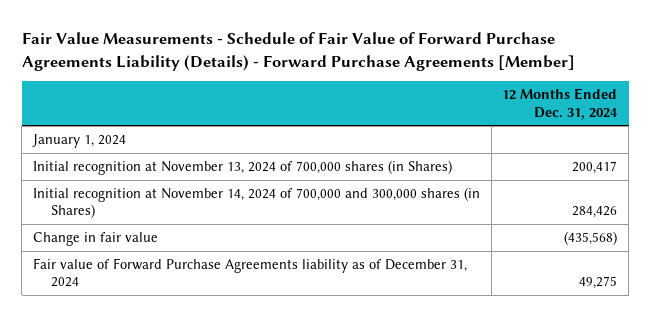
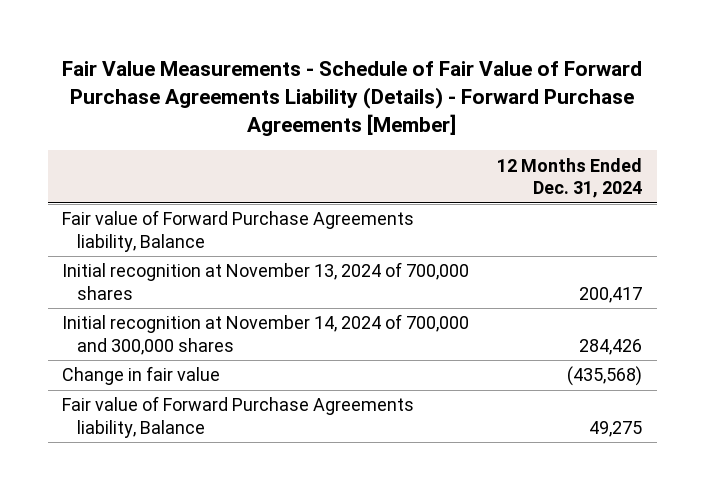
- January 1, 2024
- Initial recognition at November 13, 2024 of 700,000 shares (in Shares) | 200,417
- Initial recognition at November 14, 2024 of 700,000 and 300,000 shares (in Shares) | 284,426
+ Fair value of Forward Purchase Agreements liability, Balance
+ Initial recognition at November 13, 2024 of 700,000 shares | 200,417
+ Initial recognition at November 14, 2024 of 700,000 and 300,000 shares | 284,426
- Fair value of Forward Purchase Agreements liability as of December 31, 2024 | 49,275
+ Fair value of Forward Purchase Agreements liability, Balance | 49,275

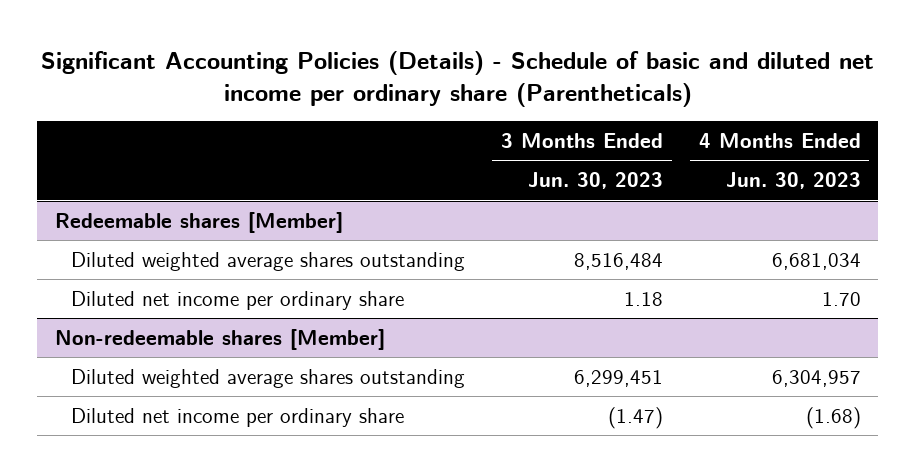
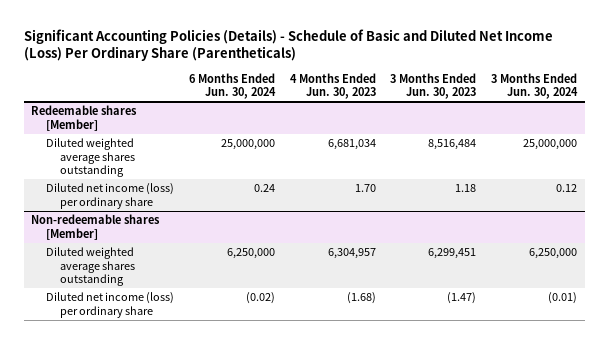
- Significant Accounting Policies (Details) - Schedule of basic and diluted net income per ordinary share (Parentheticals)
+ Significant Accounting Policies (Details) - Schedule of Basic and Diluted Net Income (Loss) Per Ordinary Share (Parentheticals)
- | 3 Months Ended Jun. 30, 2023 | 4 Months Ended Jun. 30, 2023
+ | 6 Months Ended Jun. 30, 2024 | 4 Months Ended Jun. 30, 2023 | 3 Months Ended Jun. 30, 2023 | 3 Months Ended Jun. 30, 2024
@ Redeemable shares [Member]
- Diluted net income per ordinary share | 1.18 | 1.70
+ Diluted net income (loss) per ordinary share | 0.24 | 1.70 | 1.18 | 0.12
@ Non-redeemable shares [Member]
- Diluted net income per ordinary share | (1.47) | (1.68)
+ Diluted net income (loss) per ordinary share | (0.02) | (1.68) | (1.47) | (0.01)

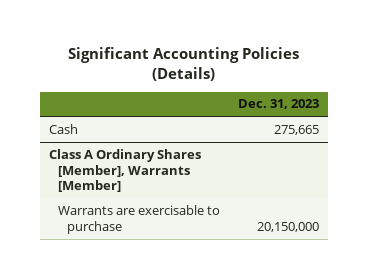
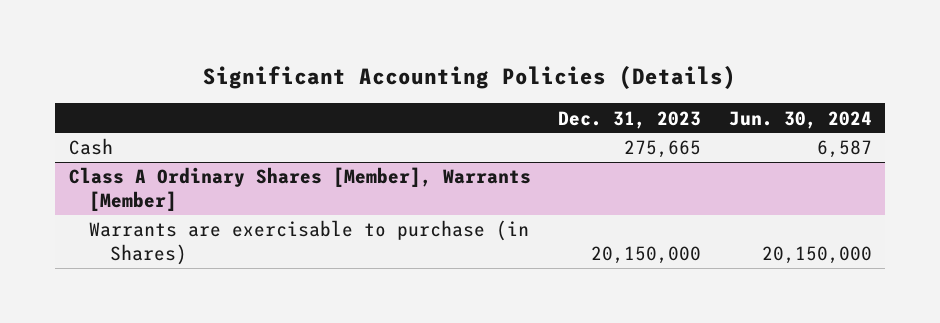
- | Dec. 31, 2023
+ | Dec. 31, 2023 | Jun. 30, 2024
@ Class A Ordinary Shares [Member], Warrants [Member]
- Warrants are exercisable to purchase | 20,150,000
+ Warrants are exercisable to purchase (in Shares) | 20,150,000 | 20,150,000

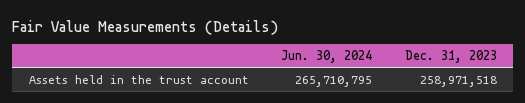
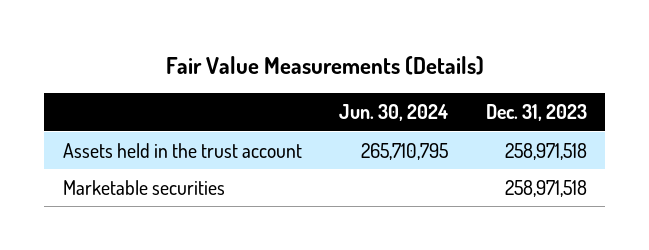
+ Marketable securities | | 258,971,518

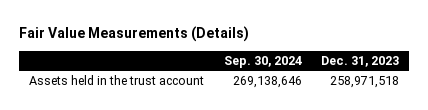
- | Jun. 30, 2024 | Dec. 31, 2023
+ | Sep. 30, 2024 | Dec. 31, 2023
- Marketable securities | | 258,971,518

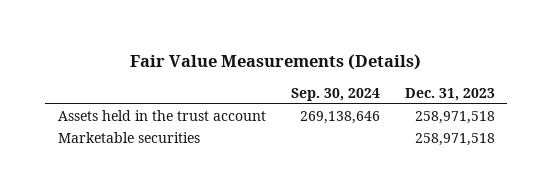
+ Marketable securities | | 258,971,518

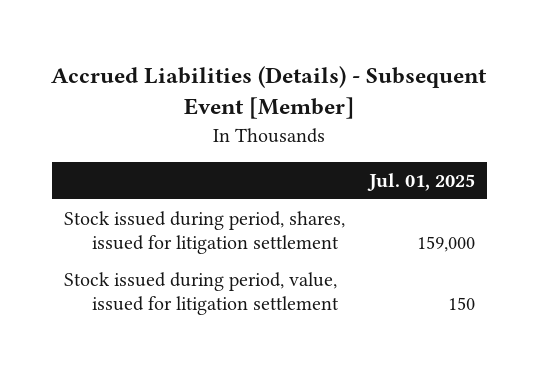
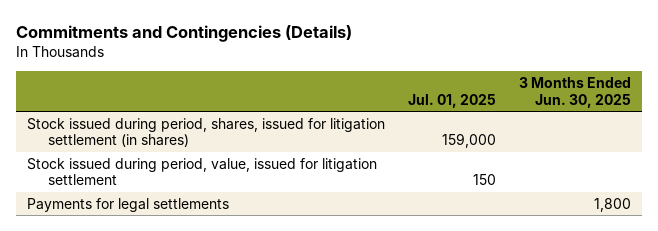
- Accrued Liabilities (Details) - Subsequent Event [Member]
+ Commitments and Contingencies (Details)
- | Jul. 01, 2025
+ | Jul. 01, 2025 | 3 Months Ended Jun. 30, 2025
- Stock issued during period, shares, issued for litigation settlement | 159,000
+ Stock issued during period, shares, issued for litigation settlement (in shares) | 159,000 |
+ Payments for legal settlements | | 1,800

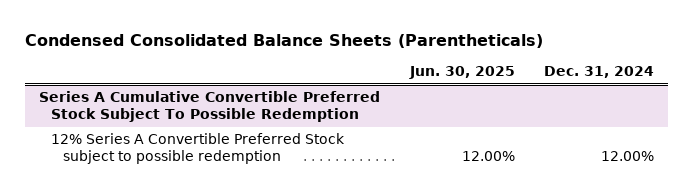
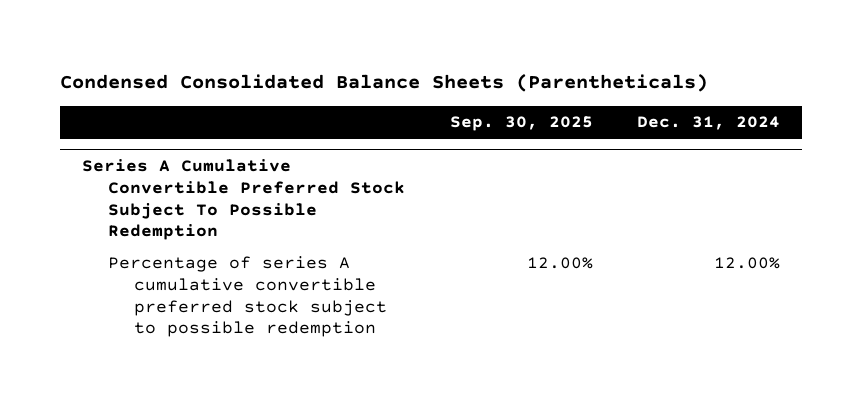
- | Jun. 30, 2025 | Dec. 31, 2024
+ | Sep. 30, 2025 | Dec. 31, 2024
@ Series A Cumulative Convertible Preferred Stock Subject To Possible Redemption
- 12% Series A Convertible Preferred Stock subject to possible redemption | 12.00% | 12.00%
+ Percentage of series A cumulative convertible preferred stock subject to possible redemption | 12.00% | 12.00%

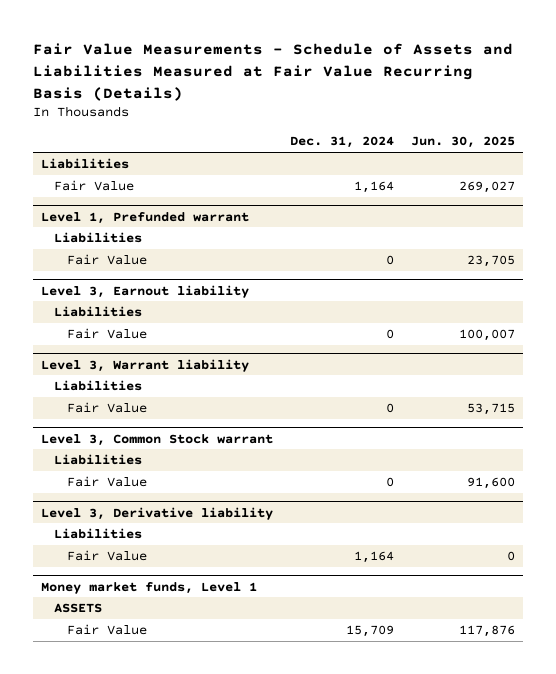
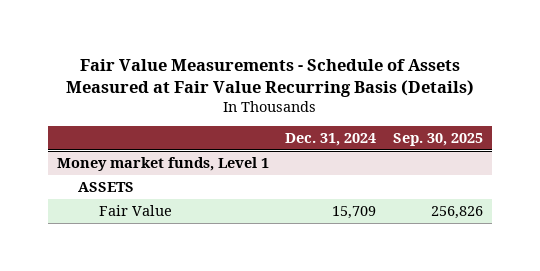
- Fair Value Measurements - Schedule of Assets and Liabilities Measured at Fair Value Recurring Basis (Details)
+ Fair Value Measurements - Schedule of Assets Measured at Fair Value Recurring Basis (Details)
- | Dec. 31, 2024 | Jun. 30, 2025
+ | Dec. 31, 2024 | Sep. 30, 2025
- Liabilities
- Fair Value | 1,164 | 269,027
- Level 1, Prefunded warrant
- Liabilities
- Fair Value | 0 | 23,705
- Level 3, Earnout liability
- Liabilities
- Fair Value | 0 | 100,007
- Level 3, Warrant liability
- Liabilities
- Fair Value | 0 | 53,715
- Level 3, Common Stock warrant
- Liabilities
- Fair Value | 0 | 91,600
- Level 3, Derivative liability
- Liabilities
- Fair Value | 1,164 | 0

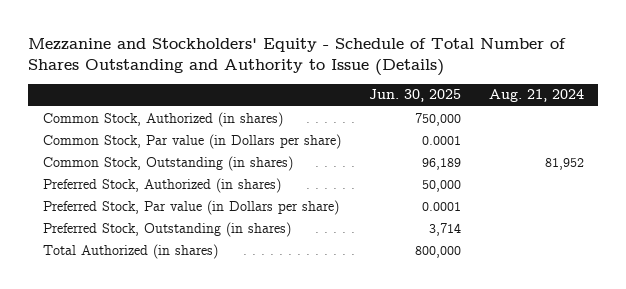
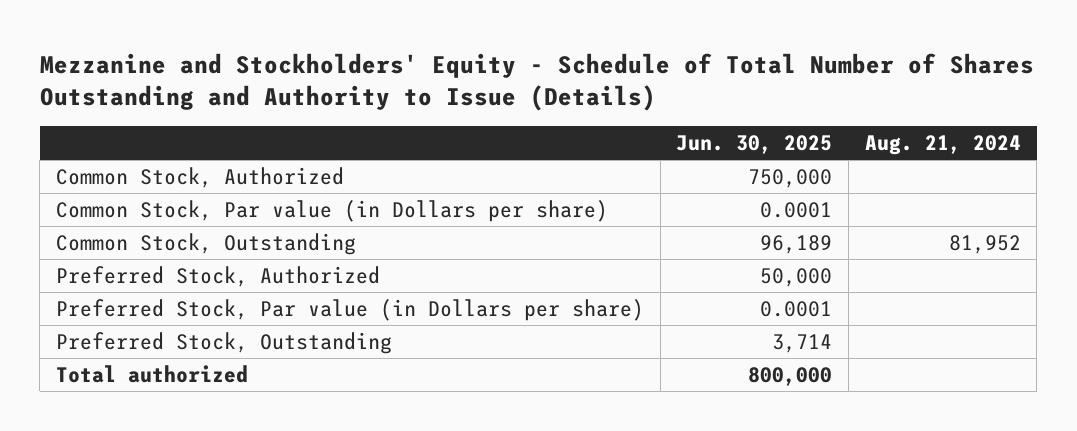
- Common Stock, Authorized (in shares) | 750,000 |
+ Common Stock, Authorized | 750,000 |
- Common Stock, Outstanding (in shares) | 96,189 | 81,952
- Preferred Stock, Authorized (in shares) | 50,000 |
+ Common Stock, Outstanding | 96,189 | 81,952
+ Preferred Stock, Authorized | 50,000 |
- Preferred Stock, Outstanding (in shares) | 3,714 |
- Total Authorized (in shares) | 800,000 |
+ Preferred Stock, Outstanding | 3,714 |
+ Total authorized | 800,000 |

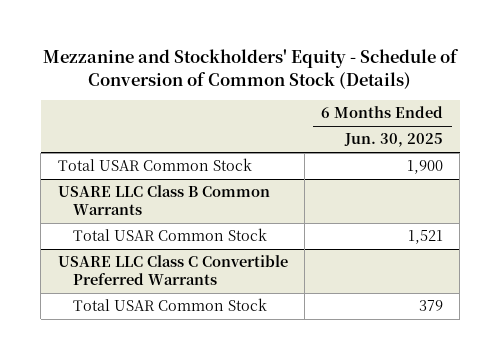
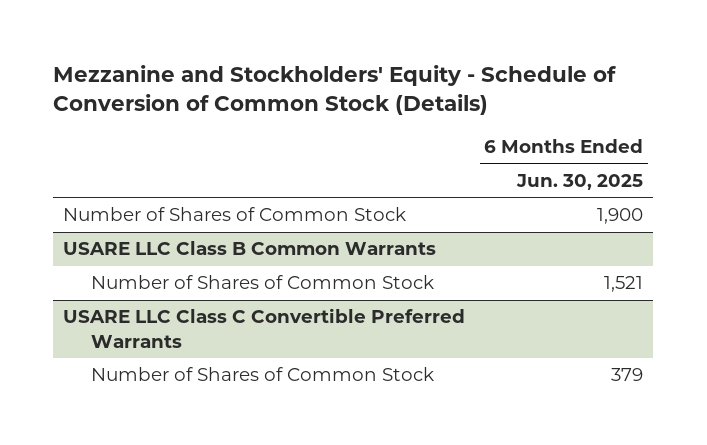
- Total USAR Common Stock | 1,900
+ Number of Shares of Common Stock | 1,900
@ USARE LLC Class B Common Warrants
- Total USAR Common Stock | 1,521
+ Number of Shares of Common Stock | 1,521
@ USARE LLC Class C Convertible Preferred Warrants
- Total USAR Common Stock | 379
+ Number of Shares of Common Stock | 379

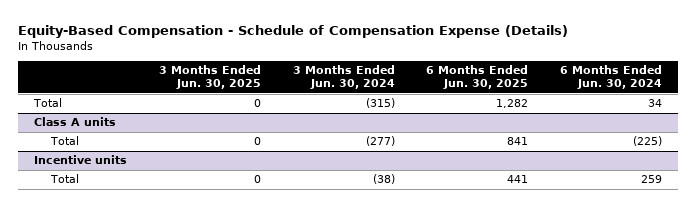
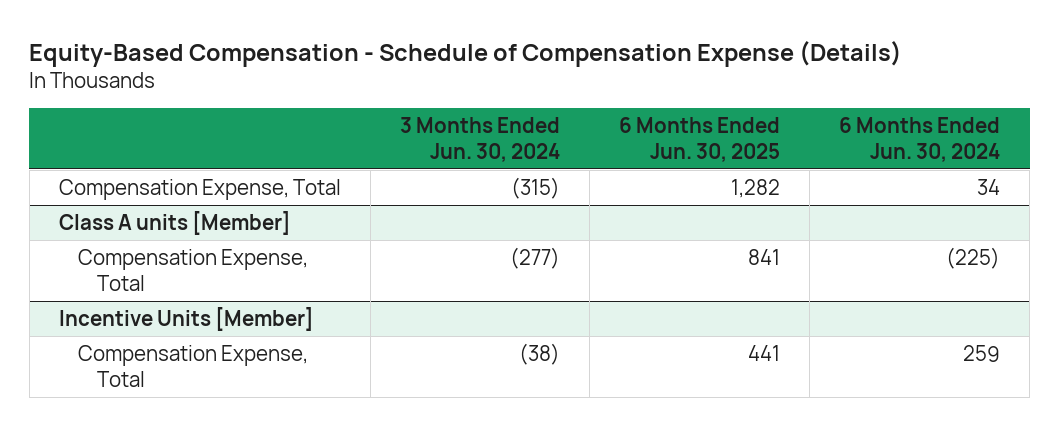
- | 3 Months Ended Jun. 30, 2025 | 3 Months Ended Jun. 30, 2024 | 6 Months Ended Jun. 30, 2025 | 6 Months Ended Jun. 30, 2024
+ | 3 Months Ended Jun. 30, 2024 | 6 Months Ended Jun. 30, 2025 | 6 Months Ended Jun. 30, 2024
- Total | 0 | (315) | 1,282 | 34
- Class A units
- Total | 0 | (277) | 841 | (225)
- Incentive units
- Total | 0 | (38) | 441 | 259
+ Compensation Expense, Total | (315) | 1,282 | 34
+ Class A units [Member]
+ Compensation Expense, Total | (277) | 841 | (225)
+ Incentive Units [Member]
+ Compensation Expense, Total | (38) | 441 | 259

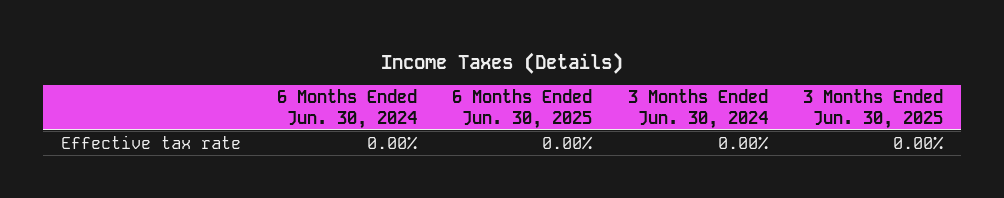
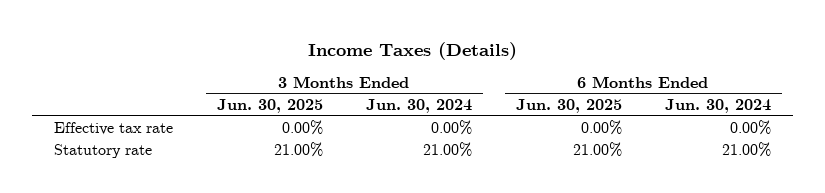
- | 6 Months Ended Jun. 30, 2024 | 6 Months Ended Jun. 30, 2025 | 3 Months Ended Jun. 30, 2024 | 3 Months Ended Jun. 30, 2025
+ | 3 Months Ended Jun. 30, 2025 | 3 Months Ended Jun. 30, 2024 | 6 Months Ended Jun. 30, 2025 | 6 Months Ended Jun. 30, 2024
+ Statutory rate | 21.00% | 21.00% | 21.00% | 21.00%

